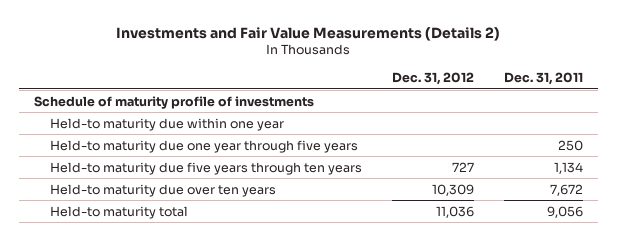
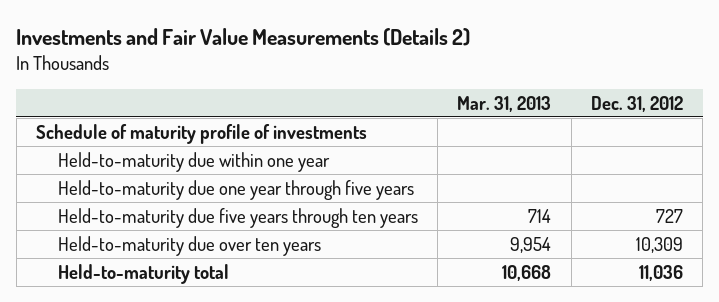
- | Dec. 31, 2012 | Dec. 31, 2011
+ | Mar. 31, 2013 | Dec. 31, 2012
- Held-to maturity due within one year
- Held-to maturity due one year through five years | | 250
- Held-to maturity due five years through ten years | 727 | 1,134
- Held-to maturity due over ten years | 10,309 | 7,672
- Held-to maturity total | 11,036 | 9,056
+ Held-to-maturity due within one year
+ Held-to-maturity due one year through five years
+ Held-to-maturity due five years through ten years | 714 | 727
+ Held-to-maturity due over ten years | 9,954 | 10,309
+ Held-to-maturity total | 10,668 | 11,036

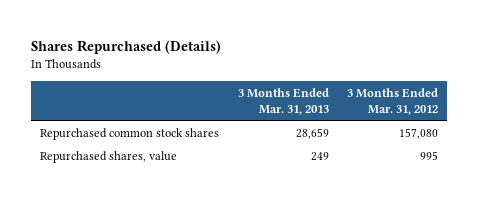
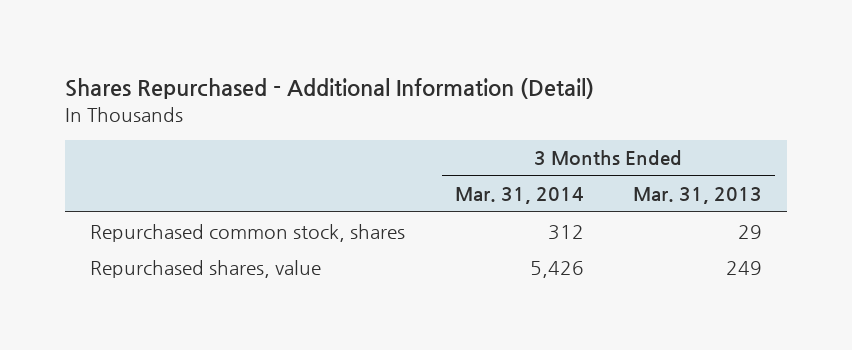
- Shares Repurchased (Details)
+ Shares Repurchased - Additional Information (Detail)
- | 3 Months Ended Mar. 31, 2013 | 3 Months Ended Mar. 31, 2012
+ | 3 Months Ended Mar. 31, 2014 | 3 Months Ended Mar. 31, 2013
- Repurchased common stock shares | 28,659 | 157,080
+ Repurchased common stock, shares | 312 | 29

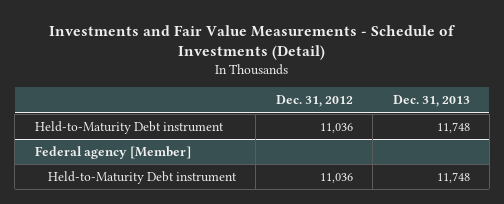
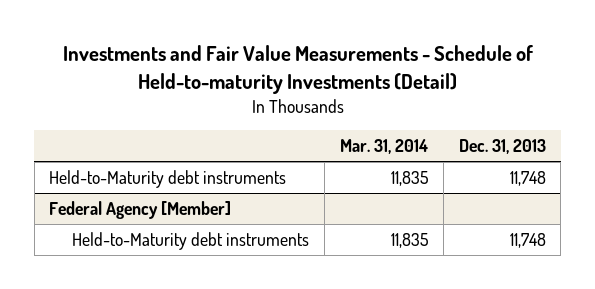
- Investments and Fair Value Measurements - Schedule of Investments (Detail)
+ Investments and Fair Value Measurements - Schedule of Held-to-maturity Investments (Detail)
- | Dec. 31, 2012 | Dec. 31, 2013
+ | Mar. 31, 2014 | Dec. 31, 2013
- Held-to-Maturity Debt instrument | 11,036 | 11,748
- Federal agency [Member]
- Held-to-Maturity Debt instrument | 11,036 | 11,748
+ Held-to-Maturity debt instruments | 11,835 | 11,748
+ Federal Agency [Member]
+ Held-to-Maturity debt instruments | 11,835 | 11,748

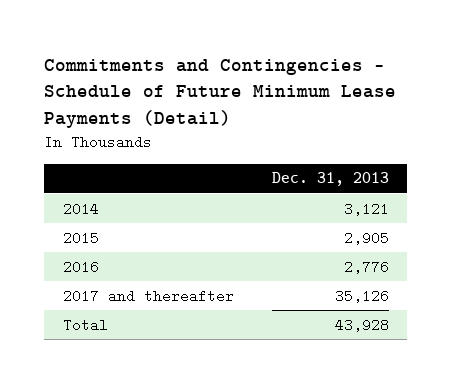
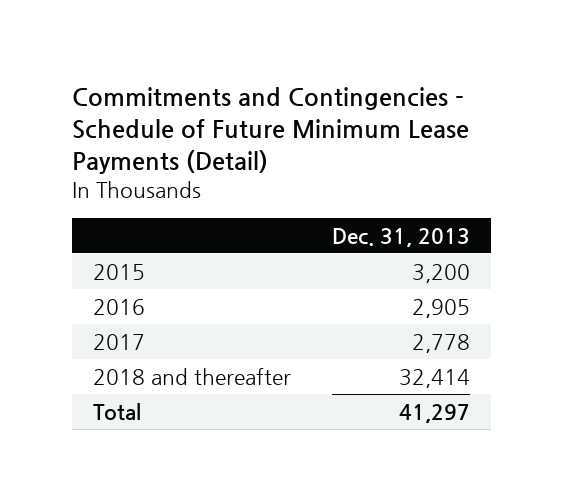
- 2014 | 3,121
- 2015 | 2,905
- 2016 | 2,776
- 2017 and thereafter | 35,126
- Total | 43,928
+ 2015 | 3,200
+ 2016 | 2,905
+ 2017 | 2,778
+ 2018 and thereafter | 32,414
+ Total | 41,297

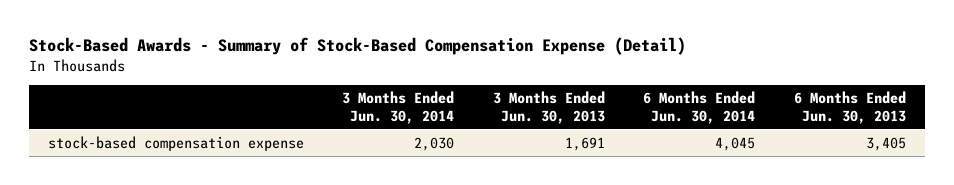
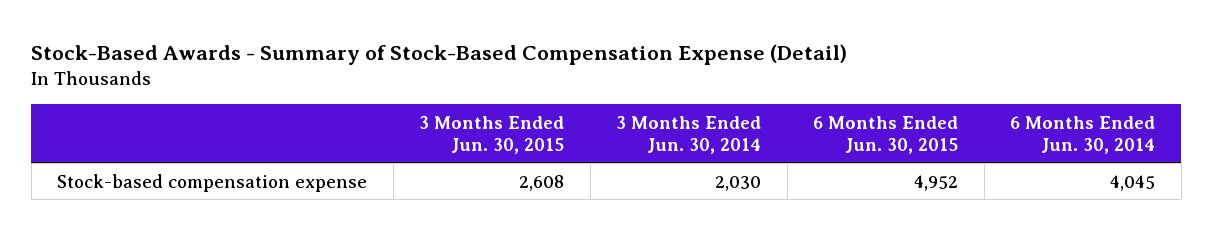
- | 3 Months Ended Jun. 30, 2014 | 3 Months Ended Jun. 30, 2013 | 6 Months Ended Jun. 30, 2014 | 6 Months Ended Jun. 30, 2013
+ | 3 Months Ended Jun. 30, 2015 | 3 Months Ended Jun. 30, 2014 | 6 Months Ended Jun. 30, 2015 | 6 Months Ended Jun. 30, 2014
- stock-based compensation expense | 2,030 | 1,691 | 4,045 | 3,405
+ Stock-based compensation expense | 2,608 | 2,030 | 4,952 | 4,045

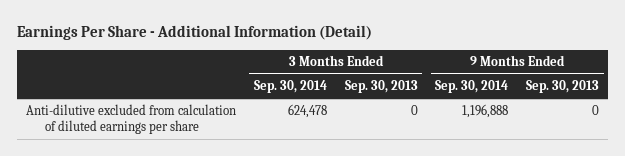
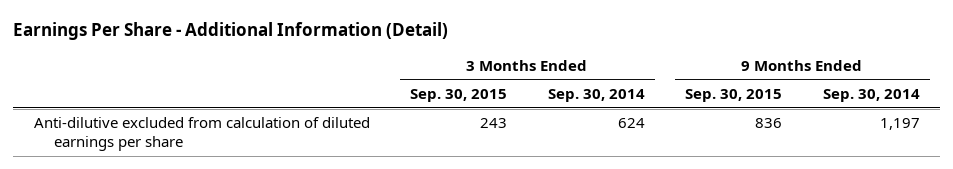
- | 3 Months Ended Sep. 30, 2014 | 3 Months Ended Sep. 30, 2013 | 9 Months Ended Sep. 30, 2014 | 9 Months Ended Sep. 30, 2013
+ | 3 Months Ended Sep. 30, 2015 | 3 Months Ended Sep. 30, 2014 | 9 Months Ended Sep. 30, 2015 | 9 Months Ended Sep. 30, 2014
- Anti-dilutive excluded from calculation of diluted earnings per share | 624,478 | 0 | 1,196,888 | 0
+ Anti-dilutive excluded from calculation of diluted earnings per share | 243 | 624 | 836 | 1,197

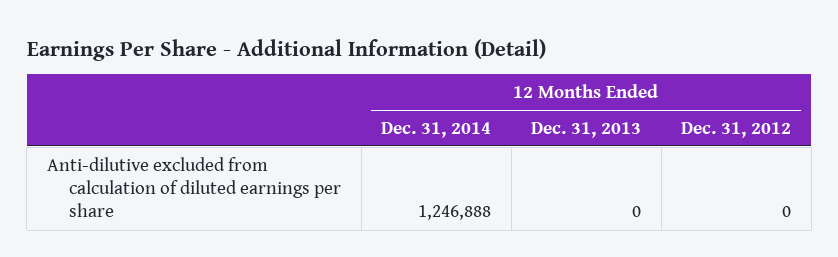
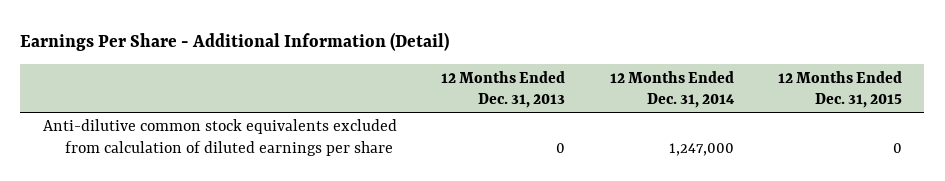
- | 12 Months Ended Dec. 31, 2014 | 12 Months Ended Dec. 31, 2013 | 12 Months Ended Dec. 31, 2012
+ | 12 Months Ended Dec. 31, 2013 | 12 Months Ended Dec. 31, 2014 | 12 Months Ended Dec. 31, 2015
- Anti-dilutive excluded from calculation of diluted earnings per share | 1,246,888 | 0 | 0
+ Anti-dilutive common stock equivalents excluded from calculation of diluted earnings per share | 0 | 1,247,000 | 0

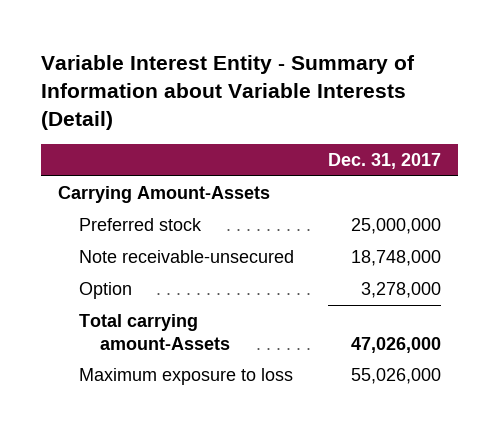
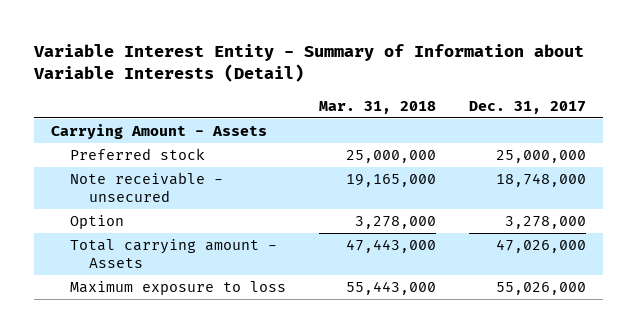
- | Dec. 31, 2017
+ | Mar. 31, 2018 | Dec. 31, 2017
- Carrying Amount-Assets
+ Carrying Amount - Assets
- Note receivable-unsecured | 18,748,000
+ Note receivable - unsecured | 19,165,000 | 18,748,000
- Total carrying amount-Assets | 47,026,000
+ Total carrying amount - Assets | 47,443,000 | 47,026,000

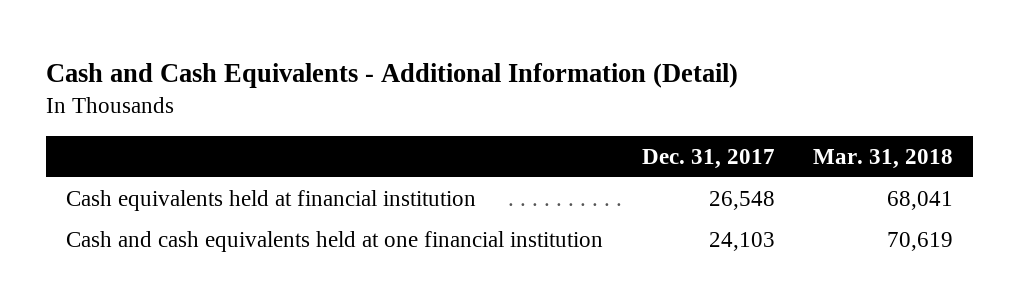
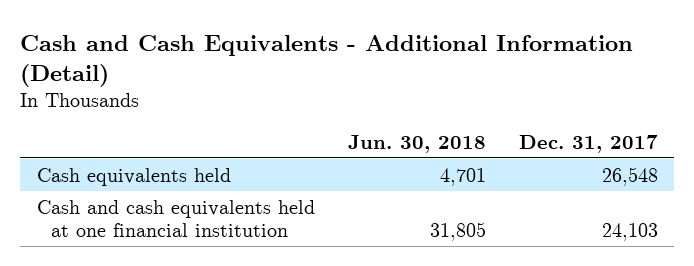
- | Dec. 31, 2017 | Mar. 31, 2018
+ | Jun. 30, 2018 | Dec. 31, 2017
- Cash equivalents held at financial institution | 26,548 | 68,041
+ Cash equivalents held | 4,701 | 26,548

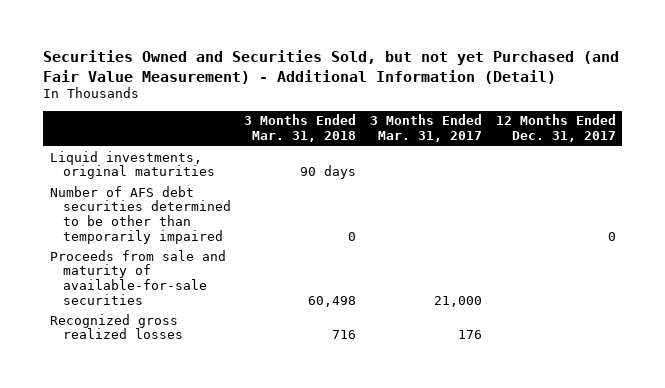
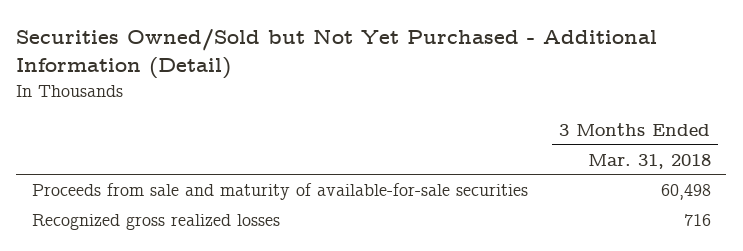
- Securities Owned and Securities Sold, but not yet Purchased (and Fair Value Measurement) - Additional Information (Detail)
+ Securities Owned/Sold but Not Yet Purchased - Additional Information (Detail)
- | 3 Months Ended Mar. 31, 2018 | 3 Months Ended Mar. 31, 2017 | 12 Months Ended Dec. 31, 2017
+ | 3 Months Ended Mar. 31, 2018
- Liquid investments, original maturities | 90 days | |
- Number of AFS debt securities determined to be other than temporarily impaired | 0 | | 0

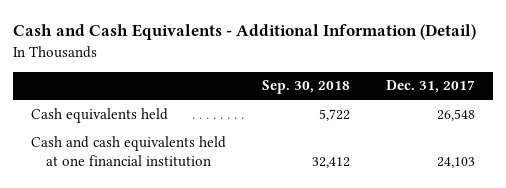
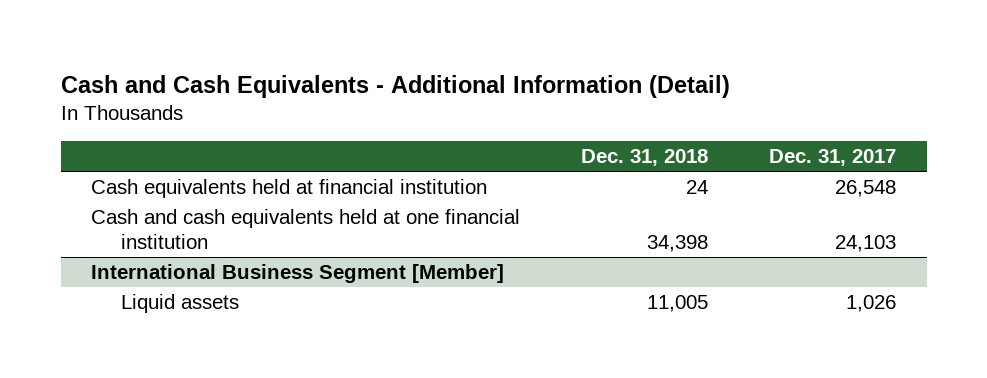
- | Sep. 30, 2018 | Dec. 31, 2017
+ | Dec. 31, 2018 | Dec. 31, 2017
- Cash equivalents held | 5,722 | 26,548
+ Cash equivalents held at financial institution | 24 | 26,548
+ International Business Segment [Member]
+ Liquid assets | 11,005 | 1,026

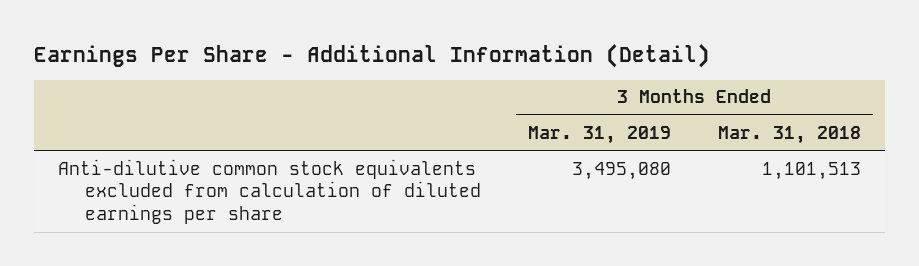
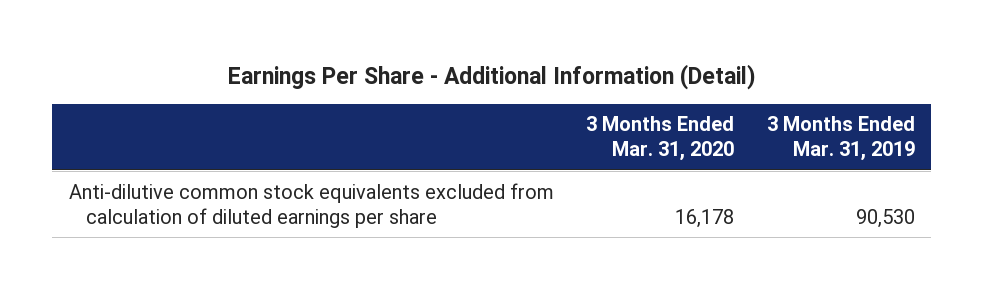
- | 3 Months Ended Mar. 31, 2019 | 3 Months Ended Mar. 31, 2018
+ | 3 Months Ended Mar. 31, 2020 | 3 Months Ended Mar. 31, 2019
- Anti-dilutive common stock equivalents excluded from calculation of diluted earnings per share | 3,495,080 | 1,101,513
+ Anti-dilutive common stock equivalents excluded from calculation of diluted earnings per share | 16,178 | 90,530

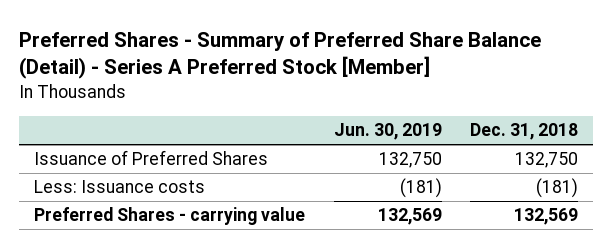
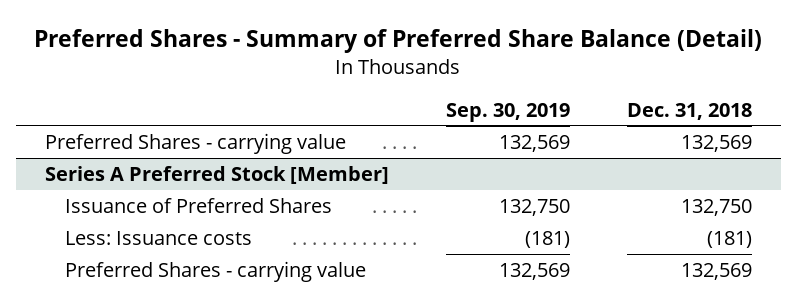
- Preferred Shares - Summary of Preferred Share Balance (Detail) - Series A Preferred Stock [Member]
+ Preferred Shares - Summary of Preferred Share Balance (Detail)
- | Jun. 30, 2019 | Dec. 31, 2018
+ | Sep. 30, 2019 | Dec. 31, 2018
+ Preferred Shares - carrying value | 132,569 | 132,569
+ Series A Preferred Stock [Member]

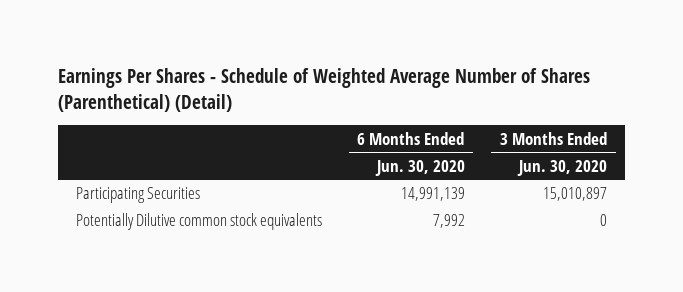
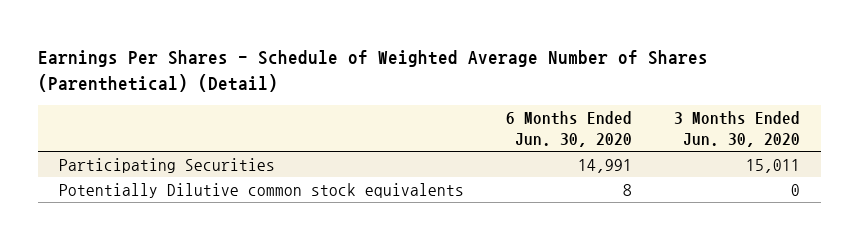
- Participating Securities | 14,991,139 | 15,010,897
- Potentially Dilutive common stock equivalents | 7,992 | 0
+ Participating Securities | 14,991 | 15,011
+ Potentially Dilutive common stock equivalents | 8 | 0

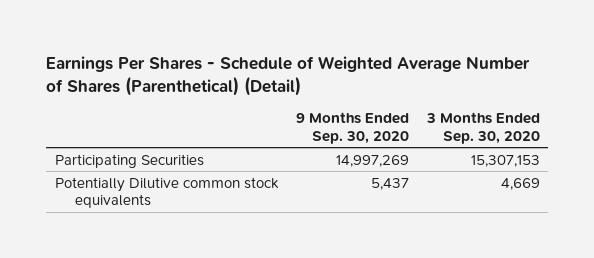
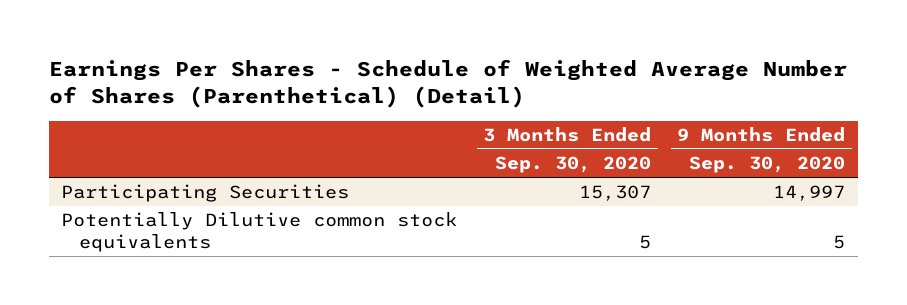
- | 9 Months Ended Sep. 30, 2020 | 3 Months Ended Sep. 30, 2020
+ | 3 Months Ended Sep. 30, 2020 | 9 Months Ended Sep. 30, 2020
- Participating Securities | 14,997,269 | 15,307,153
- Potentially Dilutive common stock equivalents | 5,437 | 4,669
+ Participating Securities | 15,307 | 14,997
+ Potentially Dilutive common stock equivalents | 5 | 5

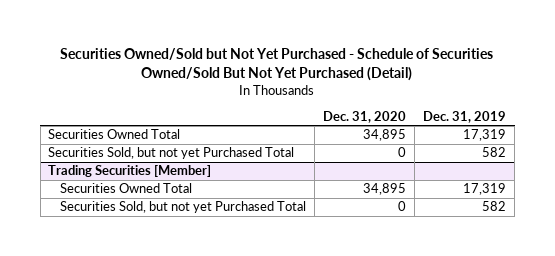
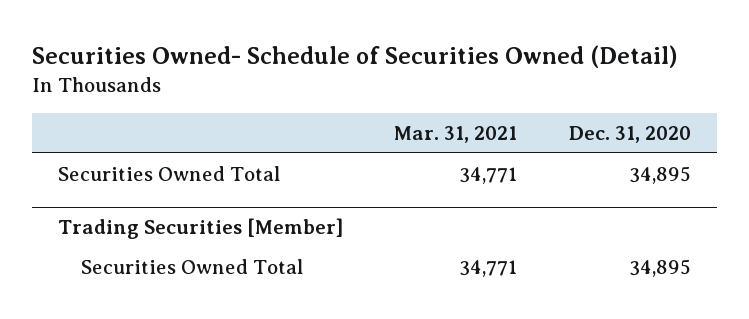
- Securities Owned/Sold but Not Yet Purchased - Schedule of Securities Owned/Sold But Not Yet Purchased (Detail)
+ Securities Owned- Schedule of Securities Owned (Detail)
- | Dec. 31, 2020 | Dec. 31, 2019
+ | Mar. 31, 2021 | Dec. 31, 2020
- Securities Sold, but not yet Purchased Total | 0 | 582
@ Trading Securities [Member]
- Securities Sold, but not yet Purchased Total | 0 | 582

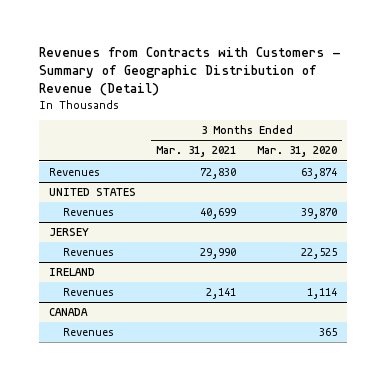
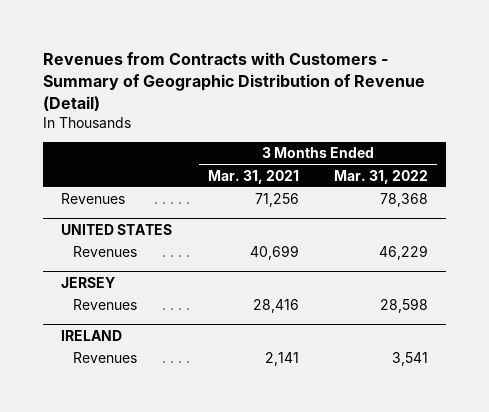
- | 3 Months Ended Mar. 31, 2021 | 3 Months Ended Mar. 31, 2020
+ | 3 Months Ended Mar. 31, 2021 | 3 Months Ended Mar. 31, 2022
- Revenues | 72,830 | 63,874
+ Revenues | 71,256 | 78,368
@ JERSEY
- Revenues | 29,990 | 22,525
+ Revenues | 28,416 | 28,598
- CANADA
- Revenues | | 365

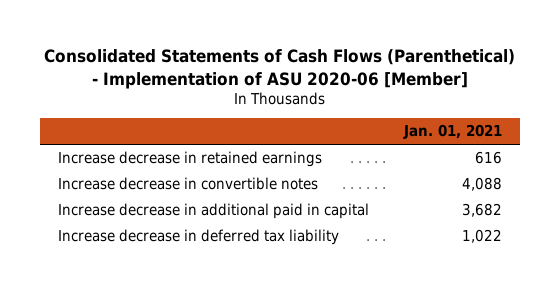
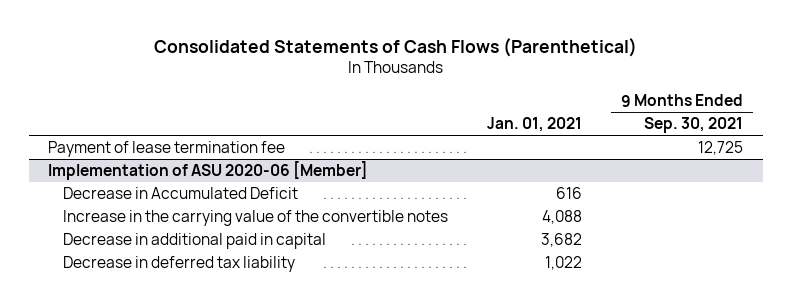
- Consolidated Statements of Cash Flows (Parenthetical) - Implementation of ASU 2020-06 [Member]
+ Consolidated Statements of Cash Flows (Parenthetical)
- | Jan. 01, 2021
+ | Jan. 01, 2021 | 9 Months Ended Sep. 30, 2021
- Increase decrease in retained earnings | 616
- Increase decrease in convertible notes | 4,088
- Increase decrease in additional paid in capital | 3,682
- Increase decrease in deferred tax liability | 1,022
+ Payment of lease termination fee | | 12,725
+ Implementation of ASU 2020-06 [Member]
+ Decrease in Accumulated Deficit | 616 |
+ Increase in the carrying value of the convertible notes | 4,088 |
+ Decrease in additional paid in capital | 3,682 |
+ Decrease in deferred tax liability | 1,022 |

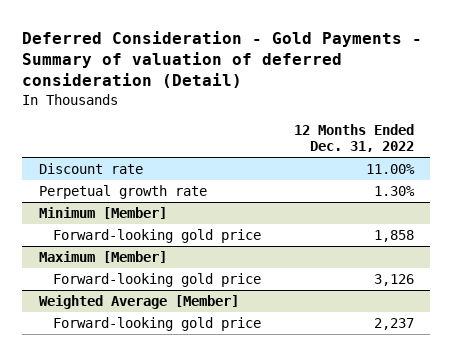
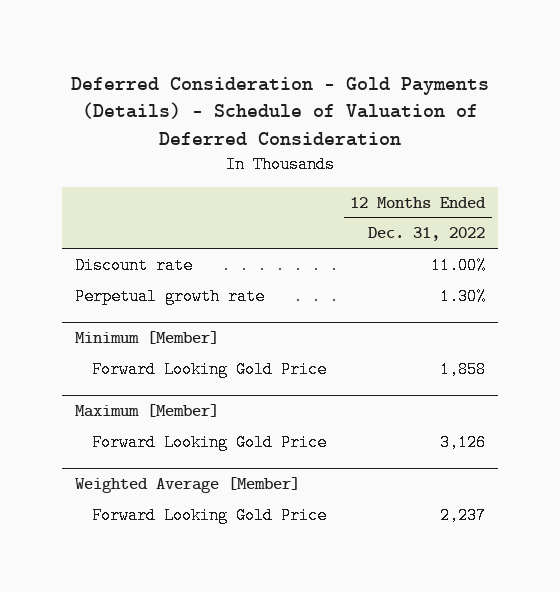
- Deferred Consideration - Gold Payments - Summary of valuation of deferred consideration (Detail)
+ Deferred Consideration - Gold Payments (Details) - Schedule of Valuation of Deferred Consideration
@ Minimum [Member]
- Forward-looking gold price | 1,858
+ Forward Looking Gold Price | 1,858
@ Maximum [Member]
- Forward-looking gold price | 3,126
+ Forward Looking Gold Price | 3,126
@ Weighted Average [Member]
- Forward-looking gold price | 2,237
+ Forward Looking Gold Price | 2,237

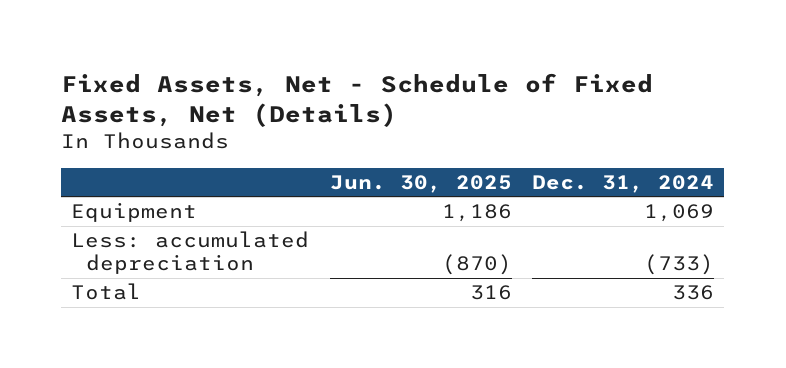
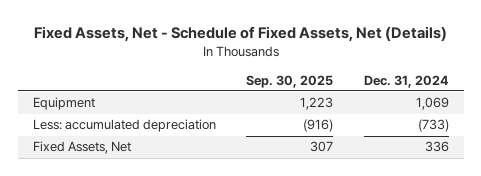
- | Jun. 30, 2025 | Dec. 31, 2024
+ | Sep. 30, 2025 | Dec. 31, 2024
- Total | 316 | 336
+ Fixed Assets, Net | 307 | 336

